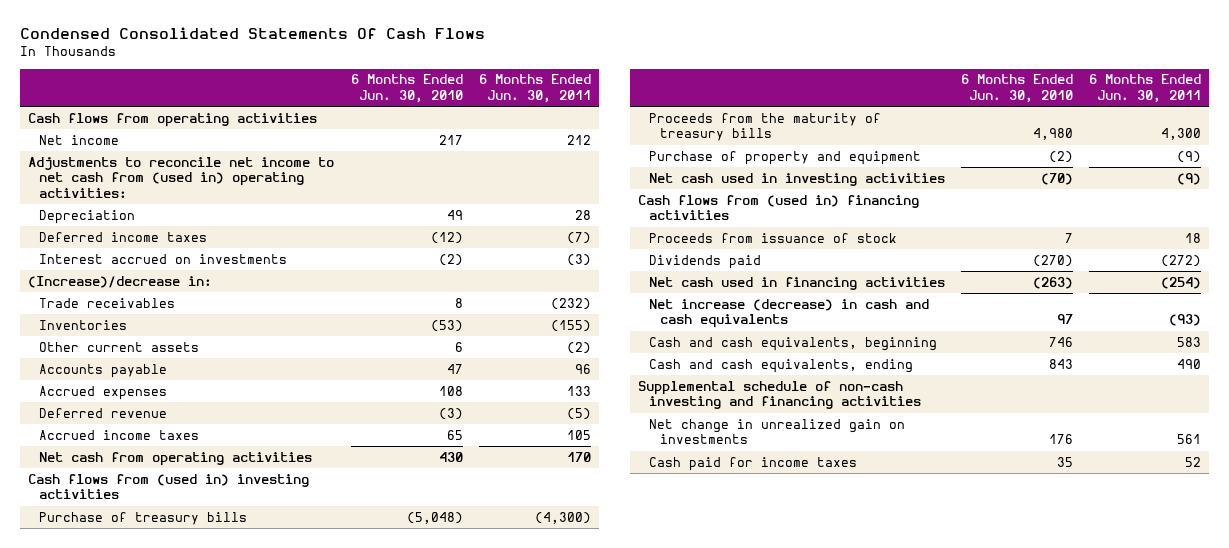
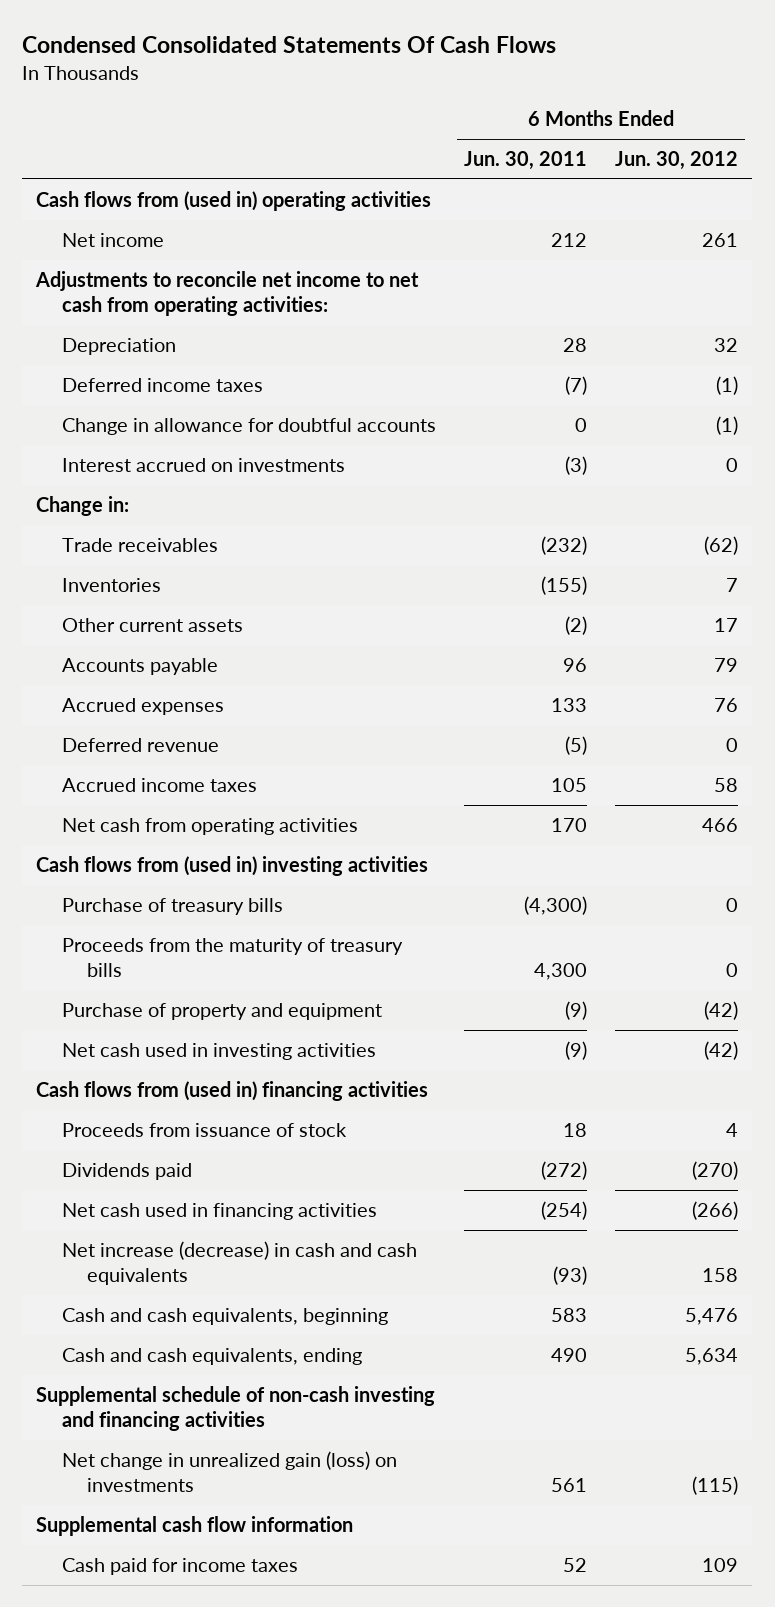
- | 6 Months Ended Jun. 30, 2010 | 6 Months Ended Jun. 30, 2011
+ | 6 Months Ended Jun. 30, 2011 | 6 Months Ended Jun. 30, 2012
- Cash flows from operating activities
+ Cash flows from (used in) operating activities
- Adjustments to reconcile net income to net cash from (used in) operating activities:
+ Adjustments to reconcile net income to net cash from operating activities:
+ Change in allowance for doubtful accounts | 0 | (1)
- (Increase)/decrease in:
+ Change in:
- Net change in unrealized gain on investments | 176 | 561
+ Net change in unrealized gain (loss) on investments | 561 | (115)
+ Supplemental cash flow information

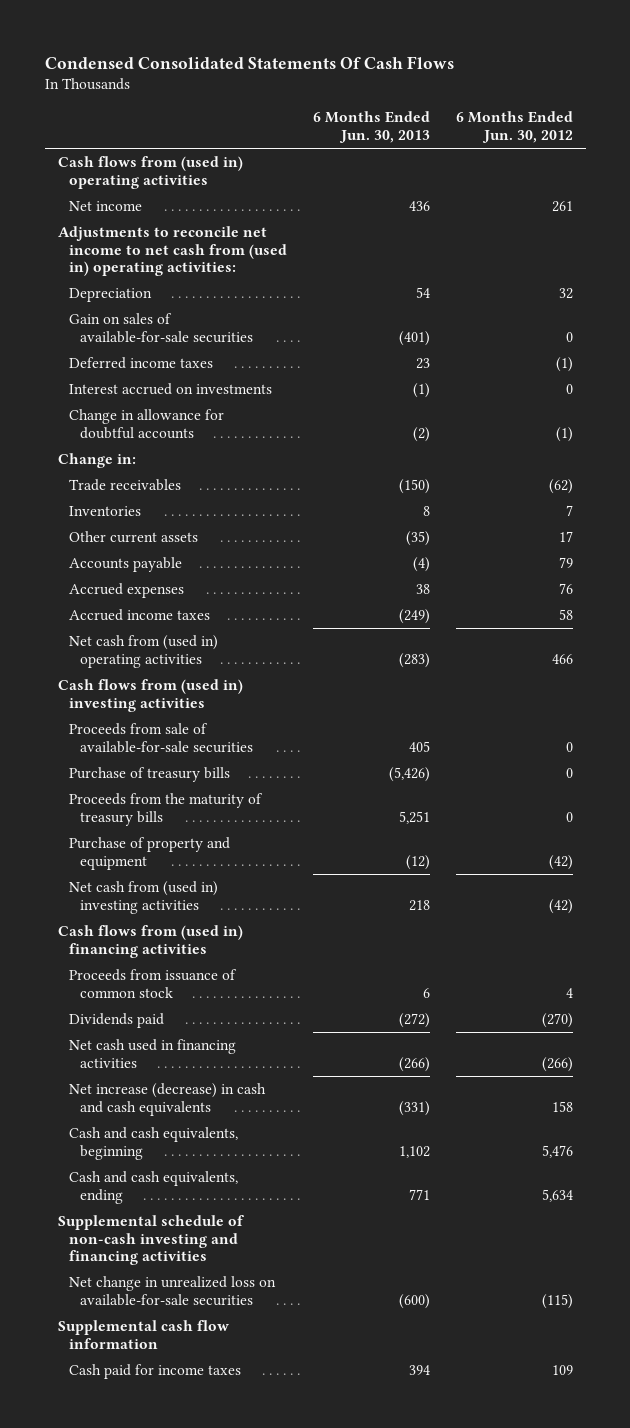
- | 6 Months Ended Jun. 30, 2011 | 6 Months Ended Jun. 30, 2012
+ | 6 Months Ended Jun. 30, 2013 | 6 Months Ended Jun. 30, 2012
- Adjustments to reconcile net income to net cash from operating activities:
+ Adjustments to reconcile net income to net cash from (used in) operating activities:
+ Gain on sales of available-for-sale securities | (401) | 0
moved down: Change in allowance for doubtful accounts | (2) | (1)
- Deferred revenue | (5) | 0
- Net cash from operating activities | 170 | 466
+ Net cash from (used in) operating activities | (283) | 466
+ Proceeds from sale of available-for-sale securities | 405 | 0
- Net cash used in investing activities | (9) | (42)
+ Net cash from (used in) investing activities | 218 | (42)
- Proceeds from issuance of stock | 18 | 4
+ Proceeds from issuance of common stock | 6 | 4
- Net change in unrealized gain (loss) on investments | 561 | (115)
+ Net change in unrealized loss on available-for-sale securities | (600) | (115)

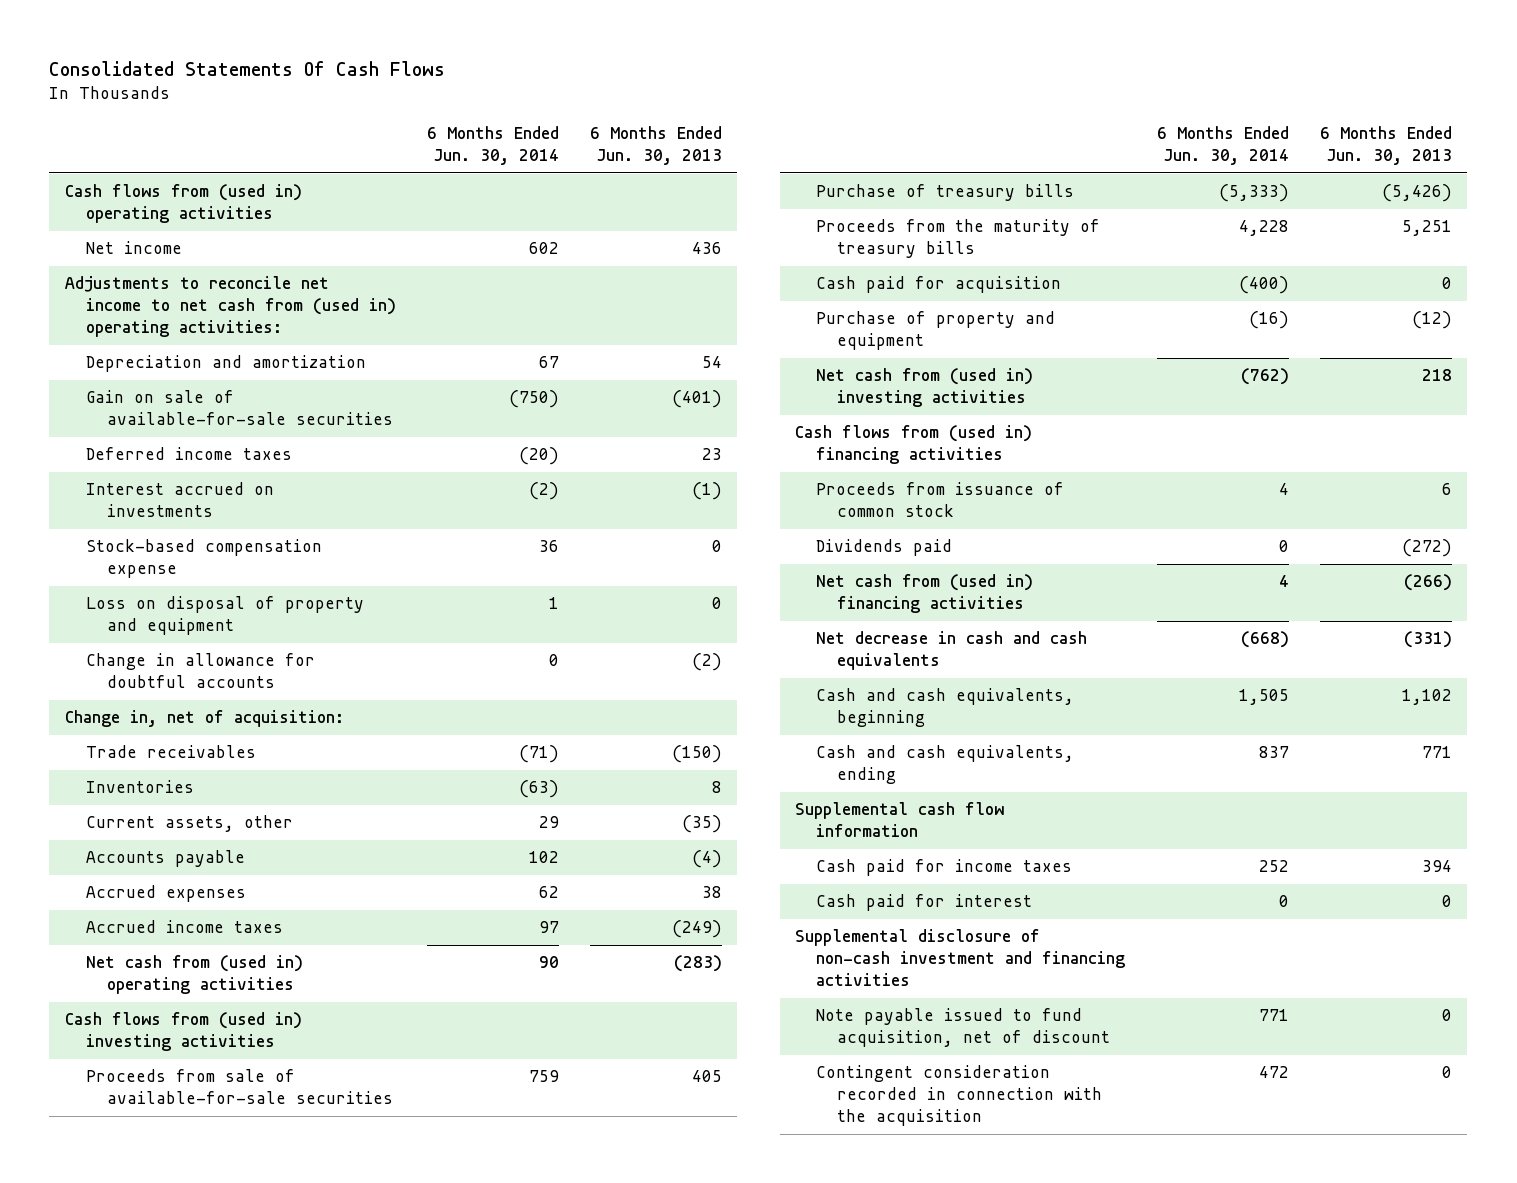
- Condensed Consolidated Statements Of Cash Flows
+ Consolidated Statements Of Cash Flows
- | 6 Months Ended Jun. 30, 2013 | 6 Months Ended Jun. 30, 2012
+ | 6 Months Ended Jun. 30, 2014 | 6 Months Ended Jun. 30, 2013
- Depreciation | 54 | 32
- Gain on sales of available-for-sale securities | (401) | 0
+ Depreciation and amortization | 67 | 54
+ Gain on sale of available-for-sale securities | (750) | (401)
+ Stock-based compensation expense | 36 | 0
+ Loss on disposal of property and equipment | 1 | 0
- Change in:
+ Change in, net of acquisition:
- Other current assets | (35) | 17
+ Current assets, other | 29 | (35)
+ Cash paid for acquisition | (400) | 0
- Net cash used in financing activities | (266) | (266)
- Net increase (decrease) in cash and cash equivalents | (331) | 158
+ Net cash from (used in) financing activities | 4 | (266)
+ Net decrease in cash and cash equivalents | (668) | (331)
- Supplemental schedule of non-cash investing and financing activities
- Net change in unrealized loss on available-for-sale securities | (600) | (115)
+ Cash paid for interest | 0 | 0
+ Supplemental disclosure of non-cash investment and financing activities
+ Note payable issued to fund acquisition, net of discount | 771 | 0
+ Contingent consideration recorded in connection with the acquisition | 472 | 0

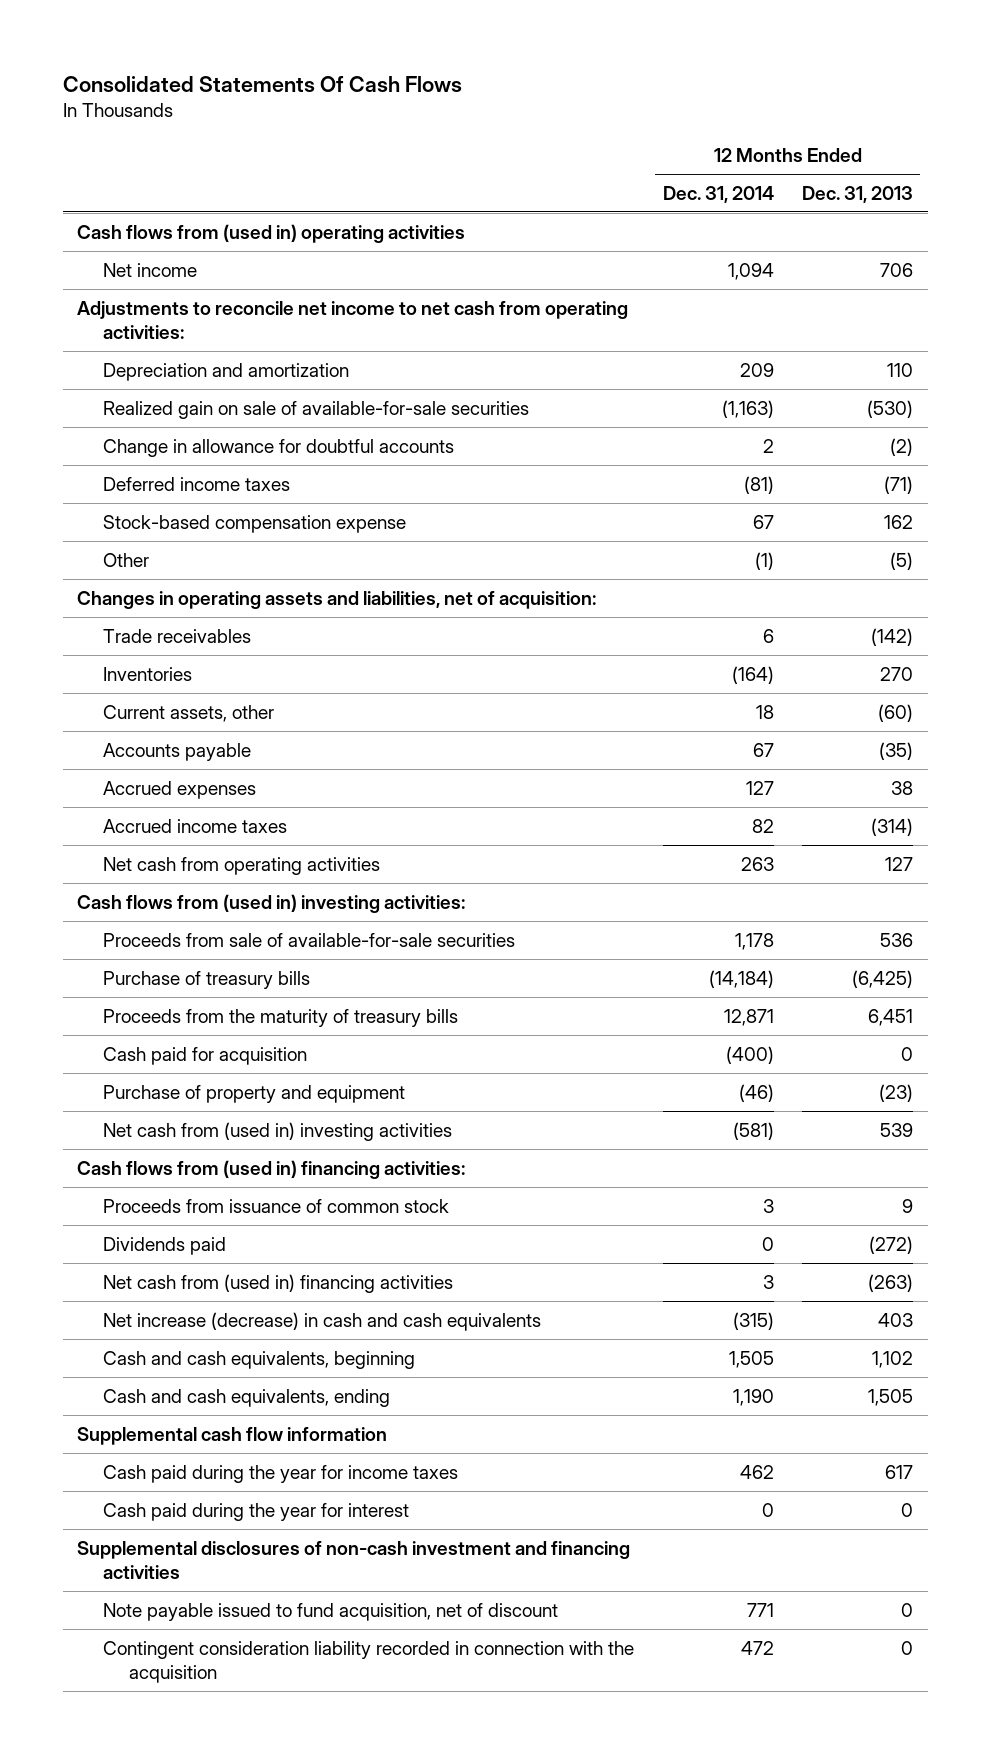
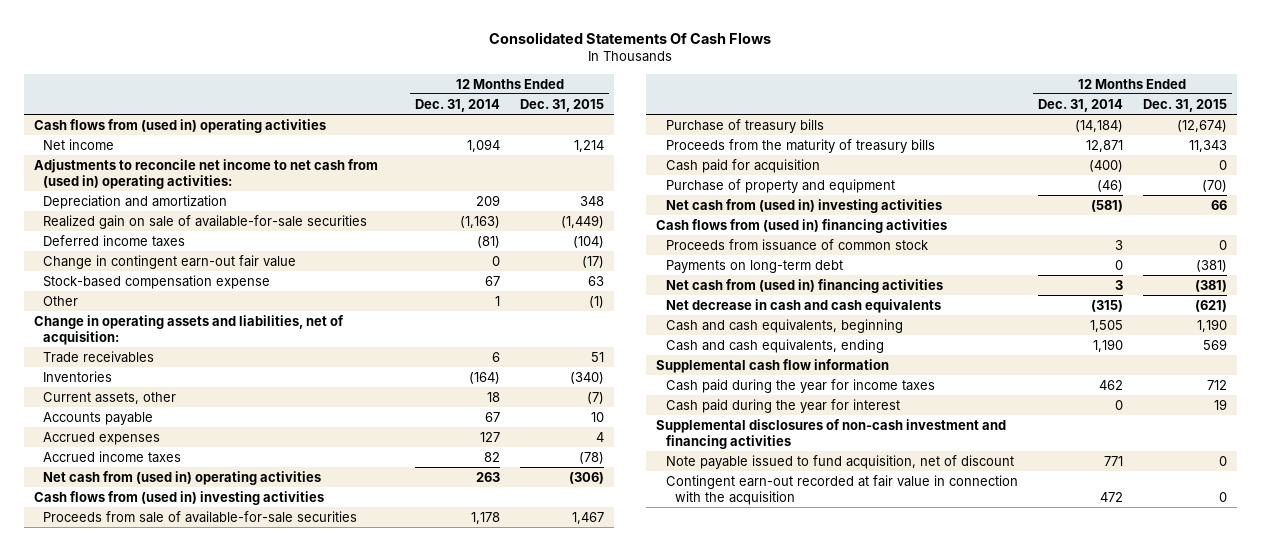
- | 12 Months Ended Dec. 31, 2014 | 12 Months Ended Dec. 31, 2013
+ | 12 Months Ended Dec. 31, 2014 | 12 Months Ended Dec. 31, 2015
- Adjustments to reconcile net income to net cash from operating activities:
+ Adjustments to reconcile net income to net cash from (used in) operating activities:
- Change in allowance for doubtful accounts | 2 | (2)
+ Change in contingent earn-out fair value | 0 | (17)
- Other | (1) | (5)
- Changes in operating assets and liabilities, net of acquisition:
+ Other | 1 | (1)
+ Change in operating assets and liabilities, net of acquisition:
- Net cash from operating activities | 263 | 127
- Cash flows from (used in) investing activities:
+ Net cash from (used in) operating activities | 263 | (306)
+ Cash flows from (used in) investing activities
- Cash flows from (used in) financing activities:
+ Cash flows from (used in) financing activities
- Dividends paid | 0 | (272)
+ Payments on long-term debt | 0 | (381)
- Net increase (decrease) in cash and cash equivalents | (315) | 403
+ Net decrease in cash and cash equivalents | (315) | (621)
- Contingent consideration liability recorded in connection with the acquisition | 472 | 0
+ Contingent earn-out recorded at fair value in connection with the acquisition | 472 | 0

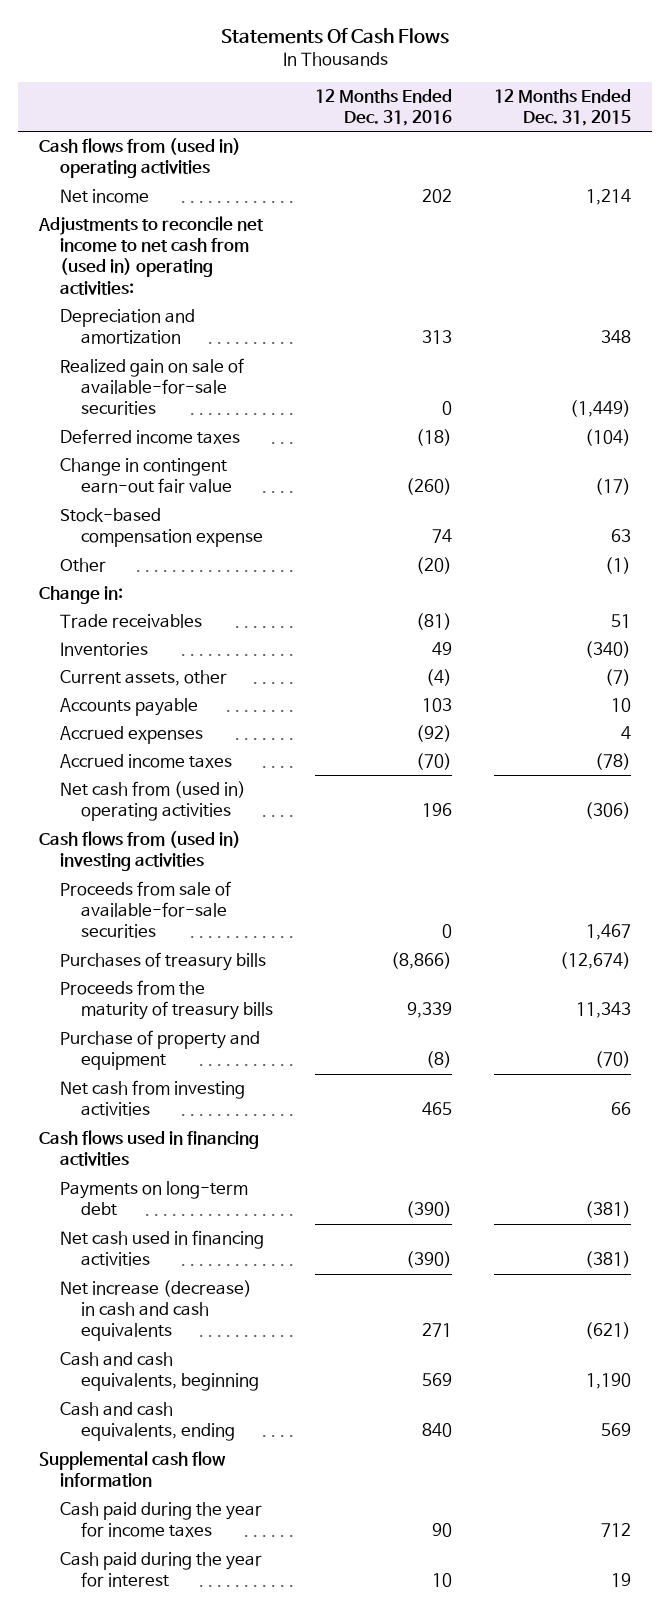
- Consolidated Statements Of Cash Flows
+ Statements Of Cash Flows
- | 12 Months Ended Dec. 31, 2014 | 12 Months Ended Dec. 31, 2015
+ | 12 Months Ended Dec. 31, 2016 | 12 Months Ended Dec. 31, 2015
- Change in operating assets and liabilities, net of acquisition:
+ Change in:
- Purchase of treasury bills | (14,184) | (12,674)
+ Purchases of treasury bills | (8,866) | (12,674)
- Cash paid for acquisition | (400) | 0
- Net cash from (used in) investing activities | (581) | 66
- Cash flows from (used in) financing activities
- Proceeds from issuance of common stock | 3 | 0
+ Net cash from investing activities | 465 | 66
+ Cash flows used in financing activities
- Net cash from (used in) financing activities | 3 | (381)
- Net decrease in cash and cash equivalents | (315) | (621)
+ Net cash used in financing activities | (390) | (381)
+ Net increase (decrease) in cash and cash equivalents | 271 | (621)
- Supplemental disclosures of non-cash investment and financing activities
- Note payable issued to fund acquisition, net of discount | 771 | 0
- Contingent earn-out recorded at fair value in connection with the acquisition | 472 | 0

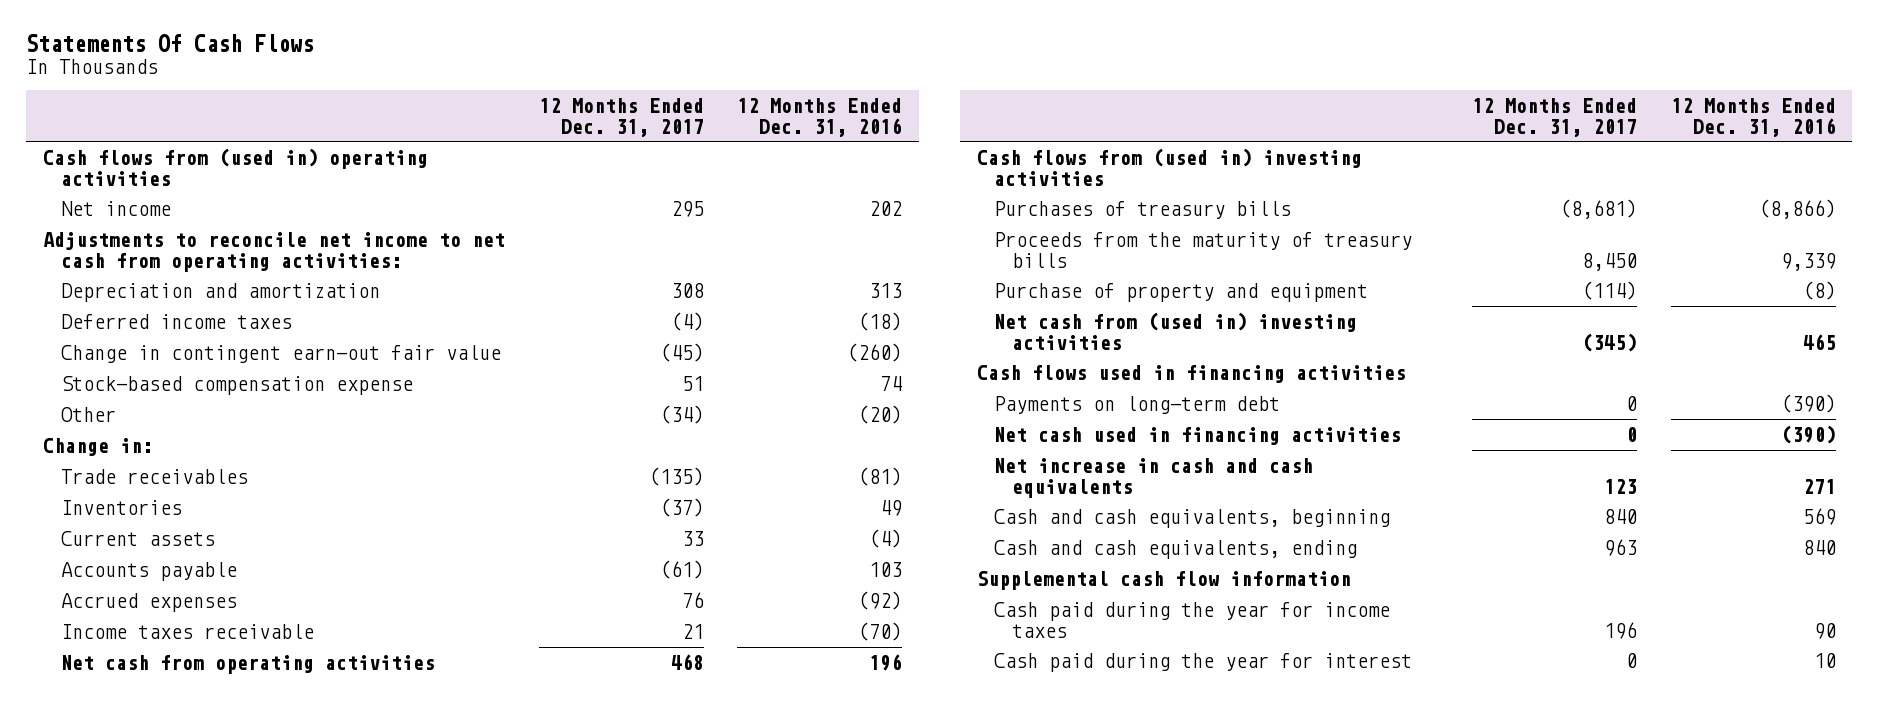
- | 12 Months Ended Dec. 31, 2016 | 12 Months Ended Dec. 31, 2015
+ | 12 Months Ended Dec. 31, 2017 | 12 Months Ended Dec. 31, 2016
- Adjustments to reconcile net income to net cash from (used in) operating activities:
+ Adjustments to reconcile net income to net cash from operating activities:
- Realized gain on sale of available-for-sale securities | 0 | (1,449)
- Current assets, other | (4) | (7)
+ Current assets | 33 | (4)
- Accrued income taxes | (70) | (78)
- Net cash from (used in) operating activities | 196 | (306)
+ Income taxes receivable | 21 | (70)
+ Net cash from operating activities | 468 | 196
- Proceeds from sale of available-for-sale securities | 0 | 1,467
- Net cash from investing activities | 465 | 66
+ Net cash from (used in) investing activities | (345) | 465
- Net increase (decrease) in cash and cash equivalents | 271 | (621)
+ Net increase in cash and cash equivalents | 123 | 271

